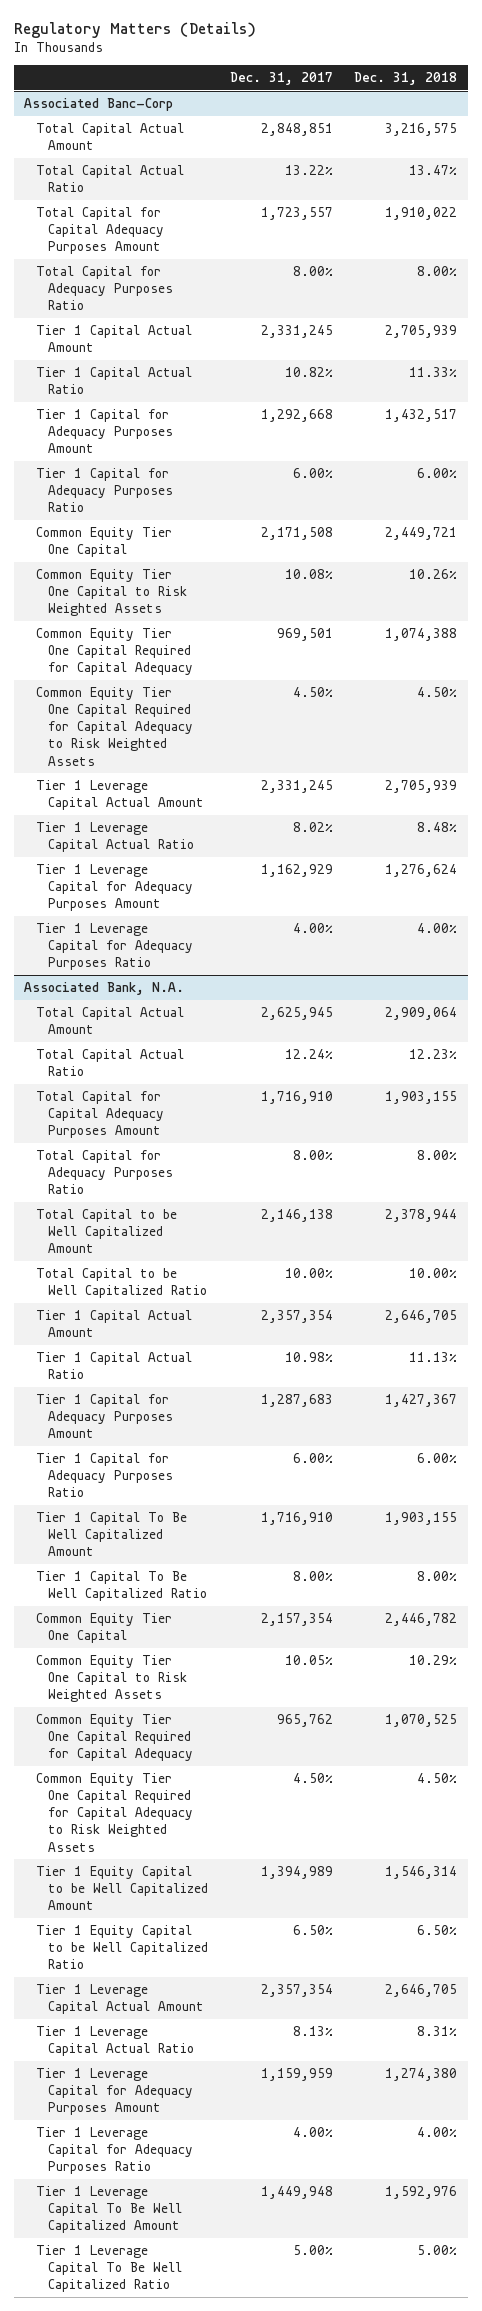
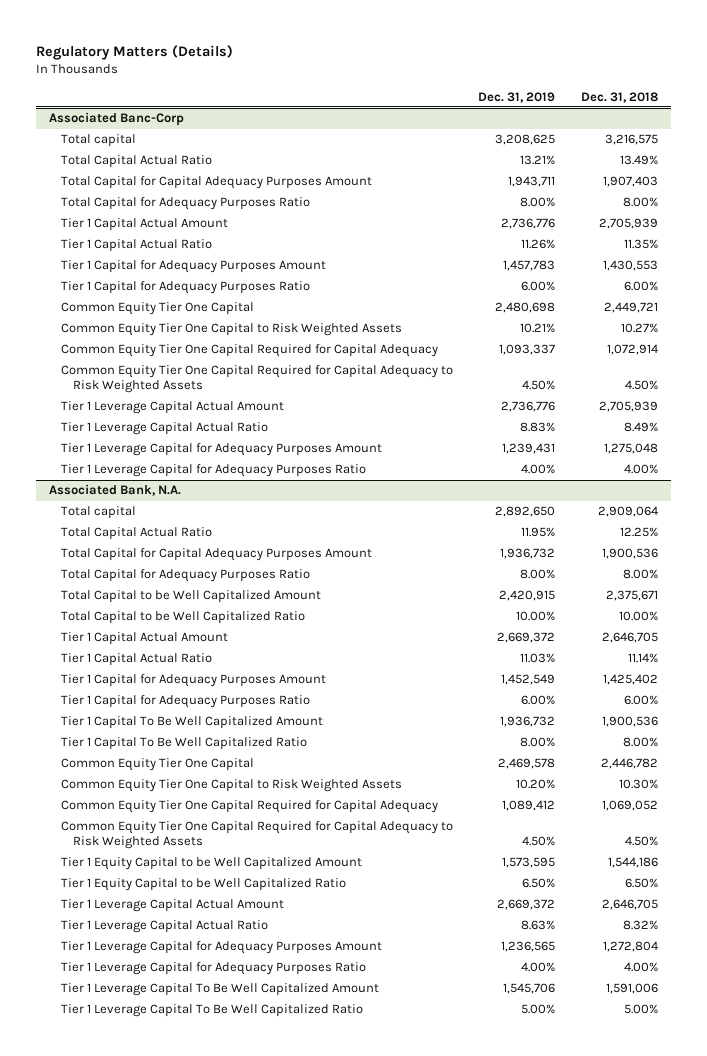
- | Dec. 31, 2017 | Dec. 31, 2018
+ | Dec. 31, 2019 | Dec. 31, 2018
@ Associated Banc-Corp
- Total Capital Actual Amount | 2,848,851 | 3,216,575
- Total Capital Actual Ratio | 13.22% | 13.47%
- Total Capital for Capital Adequacy Purposes Amount | 1,723,557 | 1,910,022
+ Total capital | 3,208,625 | 3,216,575
+ Total Capital Actual Ratio | 13.21% | 13.49%
+ Total Capital for Capital Adequacy Purposes Amount | 1,943,711 | 1,907,403
- Tier 1 Capital Actual Ratio | 10.82% | 11.33%
- Tier 1 Capital for Adequacy Purposes Amount | 1,292,668 | 1,432,517
+ Tier 1 Capital Actual Ratio | 11.26% | 11.35%
+ Tier 1 Capital for Adequacy Purposes Amount | 1,457,783 | 1,430,553
- Common Equity Tier One Capital to Risk Weighted Assets | 10.08% | 10.26%
- Common Equity Tier One Capital Required for Capital Adequacy | 969,501 | 1,074,388
+ Common Equity Tier One Capital to Risk Weighted Assets | 10.21% | 10.27%
+ Common Equity Tier One Capital Required for Capital Adequacy | 1,093,337 | 1,072,914
- Tier 1 Leverage Capital Actual Ratio | 8.02% | 8.48%
- Tier 1 Leverage Capital for Adequacy Purposes Amount | 1,162,929 | 1,276,624
+ Tier 1 Leverage Capital Actual Ratio | 8.83% | 8.49%
+ Tier 1 Leverage Capital for Adequacy Purposes Amount | 1,239,431 | 1,275,048
@ Associated Bank, N.A.
- Total Capital Actual Amount | 2,625,945 | 2,909,064
- Total Capital Actual Ratio | 12.24% | 12.23%
- Total Capital for Capital Adequacy Purposes Amount | 1,716,910 | 1,903,155
+ Total capital | 2,892,650 | 2,909,064
+ Total Capital Actual Ratio | 11.95% | 12.25%
+ Total Capital for Capital Adequacy Purposes Amount | 1,936,732 | 1,900,536
- Total Capital to be Well Capitalized Amount | 2,146,138 | 2,378,944
+ Total Capital to be Well Capitalized Amount | 2,420,915 | 2,375,671
- Tier 1 Capital Actual Ratio | 10.98% | 11.13%
- Tier 1 Capital for Adequacy Purposes Amount | 1,287,683 | 1,427,367
+ Tier 1 Capital Actual Ratio | 11.03% | 11.14%
+ Tier 1 Capital for Adequacy Purposes Amount | 1,452,549 | 1,425,402
- Tier 1 Capital To Be Well Capitalized Amount | 1,716,910 | 1,903,155
+ Tier 1 Capital To Be Well Capitalized Amount | 1,936,732 | 1,900,536
- Common Equity Tier One Capital to Risk Weighted Assets | 10.05% | 10.29%
- Common Equity Tier One Capital Required for Capital Adequacy | 965,762 | 1,070,525
+ Common Equity Tier One Capital to Risk Weighted Assets | 10.20% | 10.30%
+ Common Equity Tier One Capital Required for Capital Adequacy | 1,089,412 | 1,069,052
- Tier 1 Equity Capital to be Well Capitalized Amount | 1,394,989 | 1,546,314
+ Tier 1 Equity Capital to be Well Capitalized Amount | 1,573,595 | 1,544,186
- Tier 1 Leverage Capital Actual Ratio | 8.13% | 8.31%
- Tier 1 Leverage Capital for Adequacy Purposes Amount | 1,159,959 | 1,274,380
+ Tier 1 Leverage Capital Actual Ratio | 8.63% | 8.32%
+ Tier 1 Leverage Capital for Adequacy Purposes Amount | 1,236,565 | 1,272,804
- Tier 1 Leverage Capital To Be Well Capitalized Amount | 1,449,948 | 1,592,976
+ Tier 1 Leverage Capital To Be Well Capitalized Amount | 1,545,706 | 1,591,006

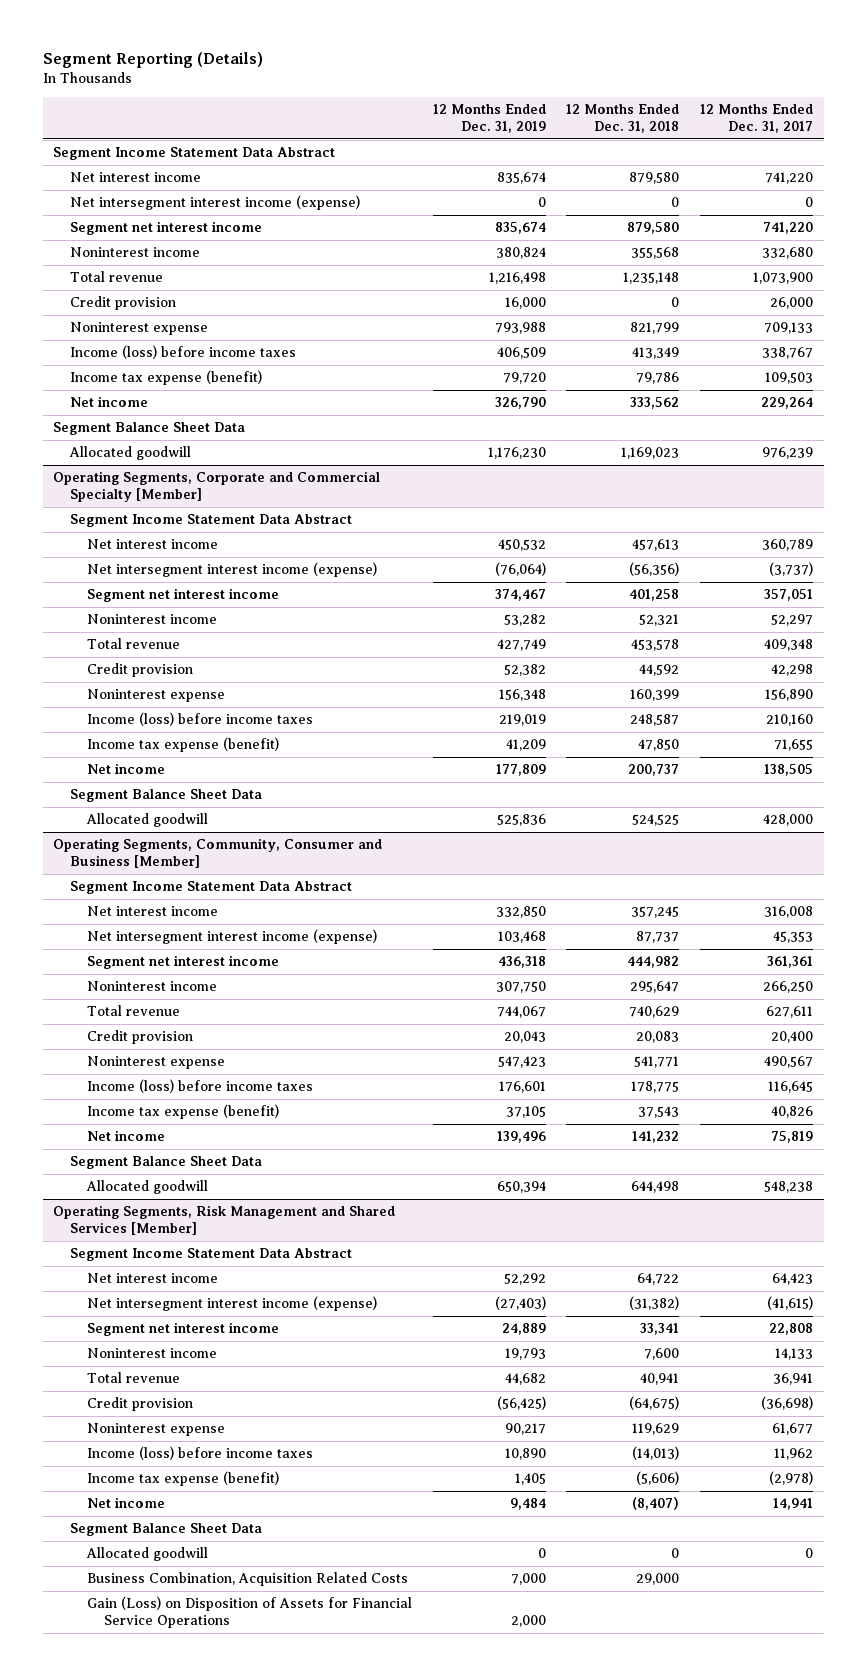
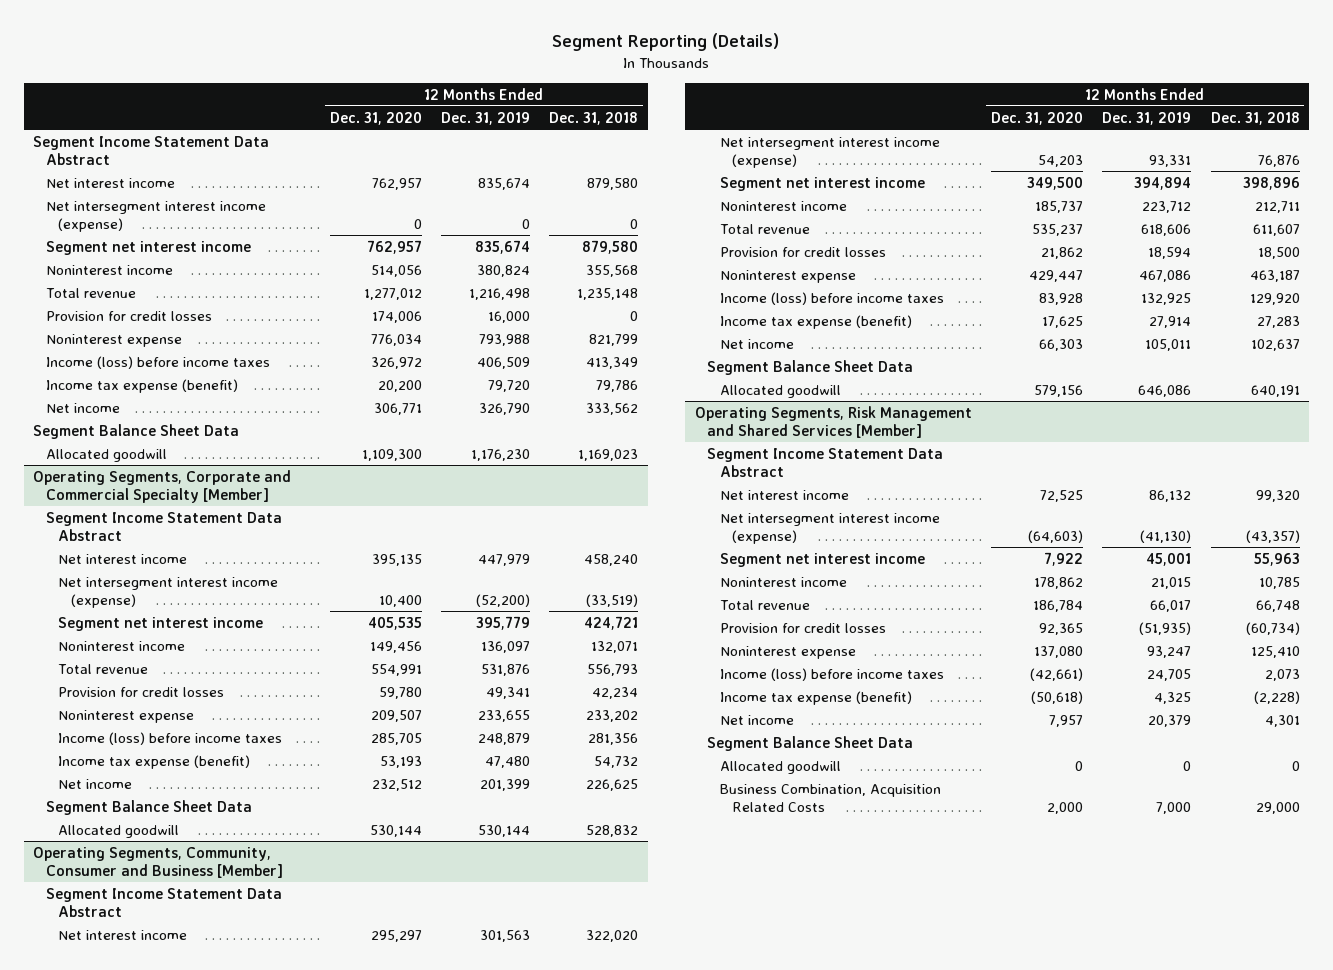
- | 12 Months Ended Dec. 31, 2019 | 12 Months Ended Dec. 31, 2018 | 12 Months Ended Dec. 31, 2017
+ | 12 Months Ended Dec. 31, 2020 | 12 Months Ended Dec. 31, 2019 | 12 Months Ended Dec. 31, 2018
- Credit provision | 16,000 | 0 | 26,000
+ Provision for credit losses | 174,006 | 16,000 | 0
@ Operating Segments, Corporate and Commercial Specialty [Member]
- Net interest income | 450,532 | 457,613 | 360,789
- Net intersegment interest income (expense) | (76,064) | (56,356) | (3,737)
- Segment net interest income | 374,467 | 401,258 | 357,051
- Noninterest income | 53,282 | 52,321 | 52,297
- Total revenue | 427,749 | 453,578 | 409,348
- Credit provision | 52,382 | 44,592 | 42,298
- Noninterest expense | 156,348 | 160,399 | 156,890
- Income (loss) before income taxes | 219,019 | 248,587 | 210,160
- Income tax expense (benefit) | 41,209 | 47,850 | 71,655
- Net income | 177,809 | 200,737 | 138,505
+ Net interest income | 395,135 | 447,979 | 458,240
+ Net intersegment interest income (expense) | 10,400 | (52,200) | (33,519)
+ Segment net interest income | 405,535 | 395,779 | 424,721
+ Noninterest income | 149,456 | 136,097 | 132,071
+ Total revenue | 554,991 | 531,876 | 556,793
+ Provision for credit losses | 59,780 | 49,341 | 42,234
+ Noninterest expense | 209,507 | 233,655 | 233,202
+ Income (loss) before income taxes | 285,705 | 248,879 | 281,356
+ Income tax expense (benefit) | 53,193 | 47,480 | 54,732
+ Net income | 232,512 | 201,399 | 226,625
- Allocated goodwill | 525,836 | 524,525 | 428,000
+ Allocated goodwill | 530,144 | 530,144 | 528,832
@ Operating Segments, Community, Consumer and Business [Member]
- Net interest income | 332,850 | 357,245 | 316,008
- Net intersegment interest income (expense) | 103,468 | 87,737 | 45,353
- Segment net interest income | 436,318 | 444,982 | 361,361
- Noninterest income | 307,750 | 295,647 | 266,250
- Total revenue | 744,067 | 740,629 | 627,611
- Credit provision | 20,043 | 20,083 | 20,400
- Noninterest expense | 547,423 | 541,771 | 490,567
- Income (loss) before income taxes | 176,601 | 178,775 | 116,645
- Income tax expense (benefit) | 37,105 | 37,543 | 40,826
- Net income | 139,496 | 141,232 | 75,819
+ Net interest income | 295,297 | 301,563 | 322,020
+ Net intersegment interest income (expense) | 54,203 | 93,331 | 76,876
+ Segment net interest income | 349,500 | 394,894 | 398,896
+ Noninterest income | 185,737 | 223,712 | 212,711
+ Total revenue | 535,237 | 618,606 | 611,607
+ Provision for credit losses | 21,862 | 18,594 | 18,500
+ Noninterest expense | 429,447 | 467,086 | 463,187
+ Income (loss) before income taxes | 83,928 | 132,925 | 129,920
+ Income tax expense (benefit) | 17,625 | 27,914 | 27,283
+ Net income | 66,303 | 105,011 | 102,637
- Allocated goodwill | 650,394 | 644,498 | 548,238
+ Allocated goodwill | 579,156 | 646,086 | 640,191
@ Operating Segments, Risk Management and Shared Services [Member]
- Net interest income | 52,292 | 64,722 | 64,423
- Net intersegment interest income (expense) | (27,403) | (31,382) | (41,615)
- Segment net interest income | 24,889 | 33,341 | 22,808
- Noninterest income | 19,793 | 7,600 | 14,133
- Total revenue | 44,682 | 40,941 | 36,941
- Credit provision | (56,425) | (64,675) | (36,698)
- Noninterest expense | 90,217 | 119,629 | 61,677
- Income (loss) before income taxes | 10,890 | (14,013) | 11,962
- Income tax expense (benefit) | 1,405 | (5,606) | (2,978)
- Net income | 9,484 | (8,407) | 14,941
+ Net interest income | 72,525 | 86,132 | 99,320
+ Net intersegment interest income (expense) | (64,603) | (41,130) | (43,357)
+ Segment net interest income | 7,922 | 45,001 | 55,963
+ Noninterest income | 178,862 | 21,015 | 10,785
+ Total revenue | 186,784 | 66,017 | 66,748
+ Provision for credit losses | 92,365 | (51,935) | (60,734)
+ Noninterest expense | 137,080 | 93,247 | 125,410
+ Income (loss) before income taxes | (42,661) | 24,705 | 2,073
+ Income tax expense (benefit) | (50,618) | 4,325 | (2,228)
+ Net income | 7,957 | 20,379 | 4,301
- Gain (Loss) on Disposition of Assets for Financial Service Operations | 2,000 | |

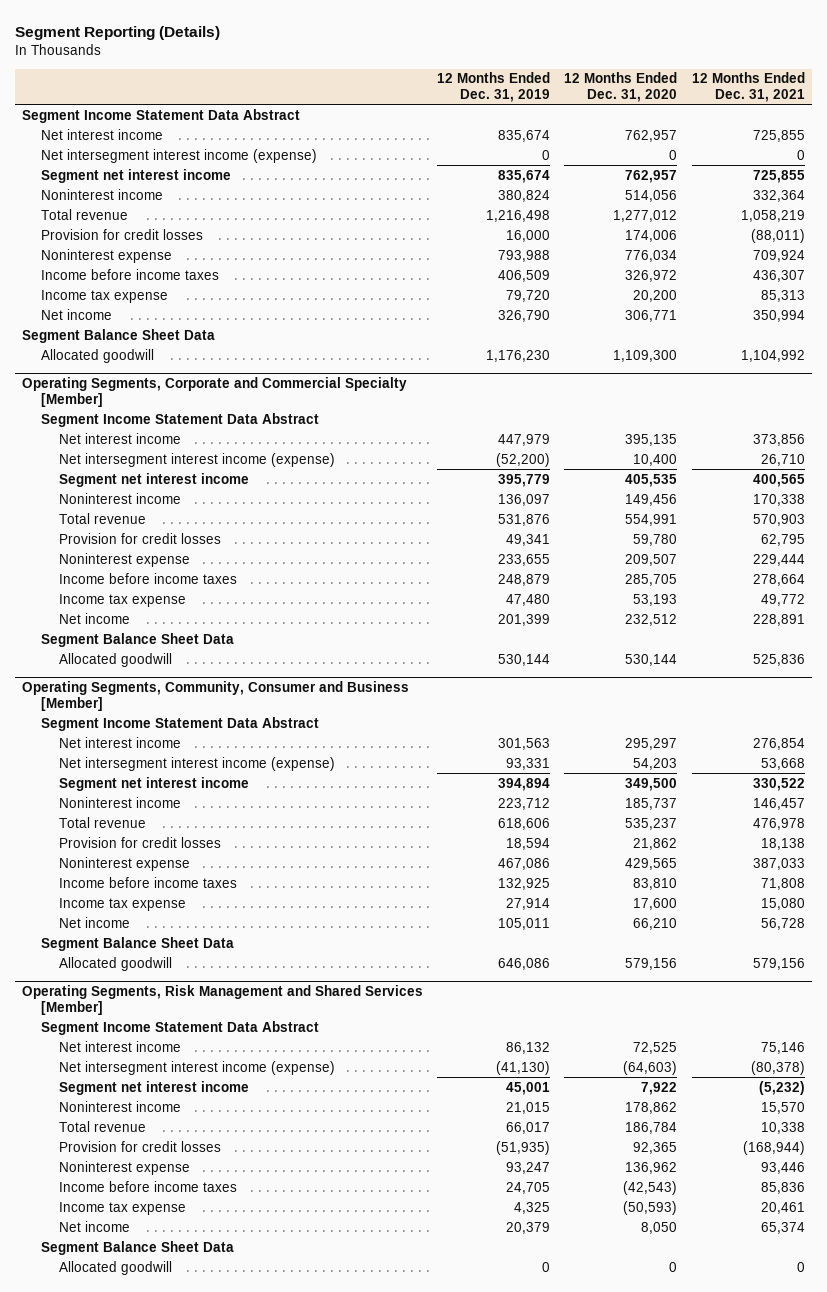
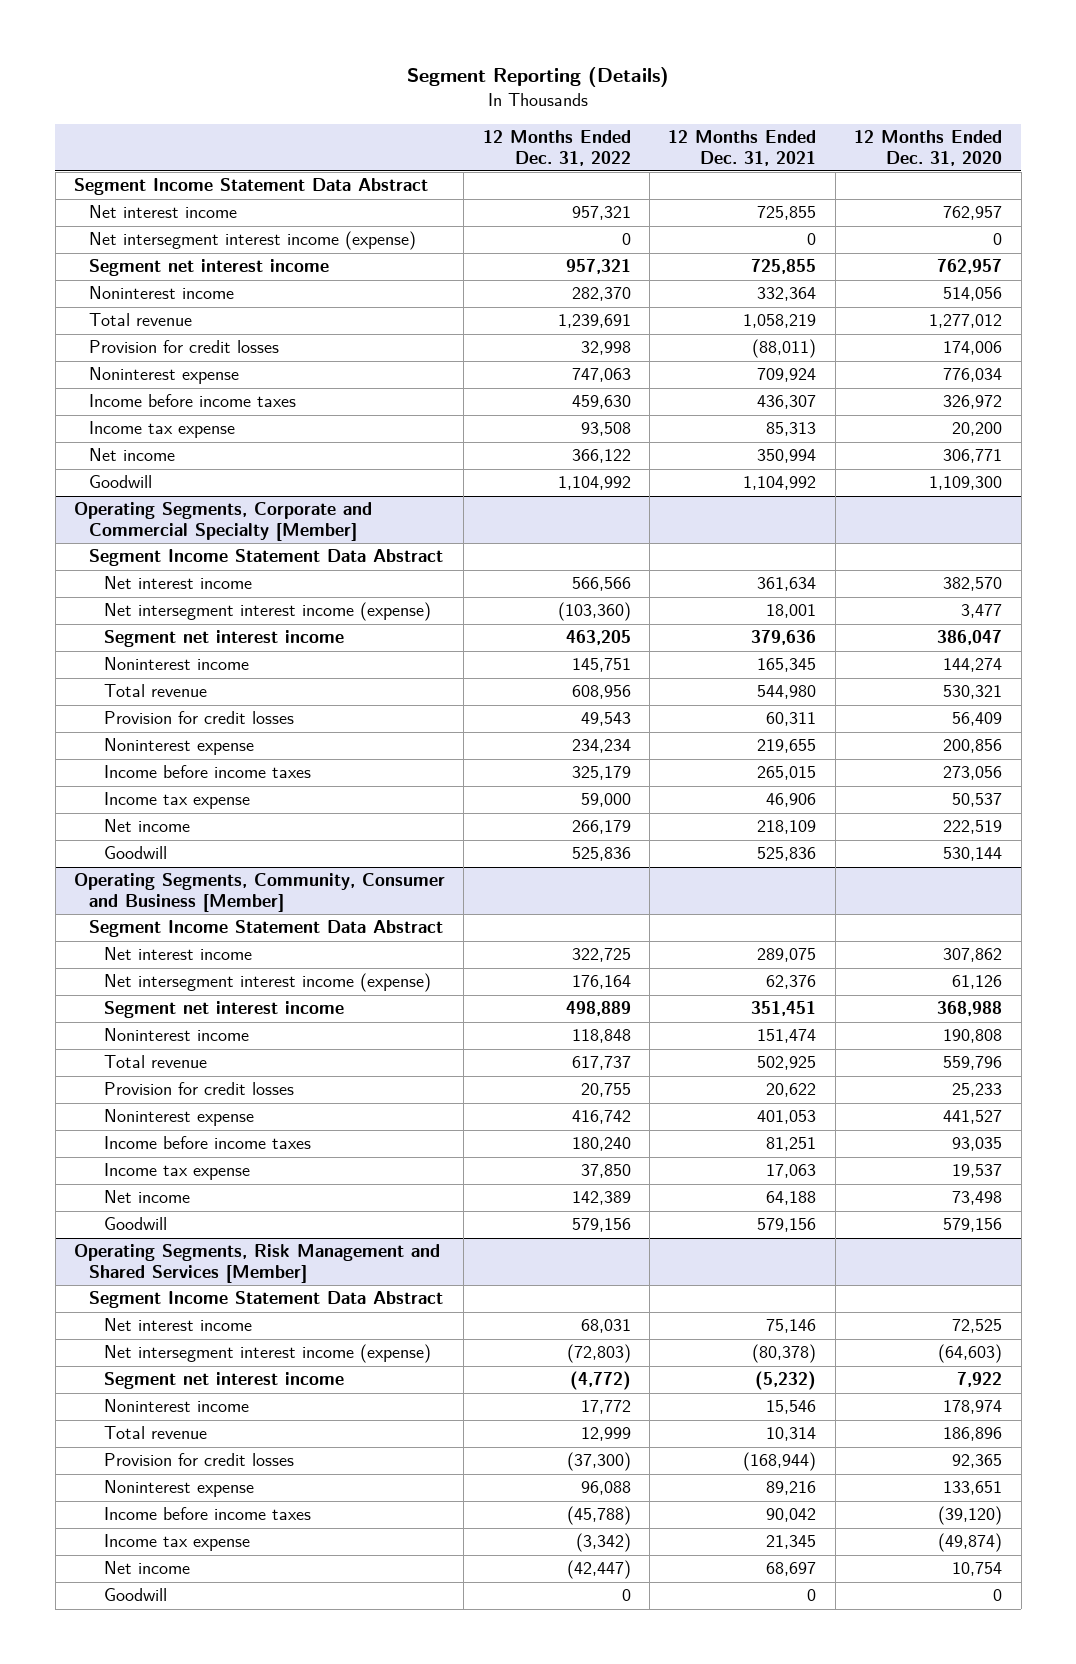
- | 12 Months Ended Dec. 31, 2019 | 12 Months Ended Dec. 31, 2020 | 12 Months Ended Dec. 31, 2021
+ | 12 Months Ended Dec. 31, 2022 | 12 Months Ended Dec. 31, 2021 | 12 Months Ended Dec. 31, 2020
- Segment Balance Sheet Data
- Allocated goodwill | 1,176,230 | 1,109,300 | 1,104,992
+ Goodwill | 1,104,992 | 1,104,992 | 1,109,300
@ Operating Segments, Corporate and Commercial Specialty [Member]
- Net interest income | 447,979 | 395,135 | 373,856
- Net intersegment interest income (expense) | (52,200) | 10,400 | 26,710
- Segment net interest income | 395,779 | 405,535 | 400,565
- Noninterest income | 136,097 | 149,456 | 170,338
- Total revenue | 531,876 | 554,991 | 570,903
- Provision for credit losses | 49,341 | 59,780 | 62,795
- Noninterest expense | 233,655 | 209,507 | 229,444
- Income before income taxes | 248,879 | 285,705 | 278,664
- Income tax expense | 47,480 | 53,193 | 49,772
- Net income | 201,399 | 232,512 | 228,891
- Segment Balance Sheet Data
- Allocated goodwill | 530,144 | 530,144 | 525,836
+ Net interest income | 566,566 | 361,634 | 382,570
+ Net intersegment interest income (expense) | (103,360) | 18,001 | 3,477
+ Segment net interest income | 463,205 | 379,636 | 386,047
+ Noninterest income | 145,751 | 165,345 | 144,274
+ Total revenue | 608,956 | 544,980 | 530,321
+ Provision for credit losses | 49,543 | 60,311 | 56,409
+ Noninterest expense | 234,234 | 219,655 | 200,856
+ Income before income taxes | 325,179 | 265,015 | 273,056
+ Income tax expense | 59,000 | 46,906 | 50,537
+ Net income | 266,179 | 218,109 | 222,519
+ Goodwill | 525,836 | 525,836 | 530,144
@ Operating Segments, Community, Consumer and Business [Member]
- Net interest income | 301,563 | 295,297 | 276,854
- Net intersegment interest income (expense) | 93,331 | 54,203 | 53,668
- Segment net interest income | 394,894 | 349,500 | 330,522
- Noninterest income | 223,712 | 185,737 | 146,457
- Total revenue | 618,606 | 535,237 | 476,978
- Provision for credit losses | 18,594 | 21,862 | 18,138
- Noninterest expense | 467,086 | 429,565 | 387,033
- Income before income taxes | 132,925 | 83,810 | 71,808
- Income tax expense | 27,914 | 17,600 | 15,080
- Net income | 105,011 | 66,210 | 56,728
- Segment Balance Sheet Data
- Allocated goodwill | 646,086 | 579,156 | 579,156
+ Net interest income | 322,725 | 289,075 | 307,862
+ Net intersegment interest income (expense) | 176,164 | 62,376 | 61,126
+ Segment net interest income | 498,889 | 351,451 | 368,988
+ Noninterest income | 118,848 | 151,474 | 190,808
+ Total revenue | 617,737 | 502,925 | 559,796
+ Provision for credit losses | 20,755 | 20,622 | 25,233
+ Noninterest expense | 416,742 | 401,053 | 441,527
+ Income before income taxes | 180,240 | 81,251 | 93,035
+ Income tax expense | 37,850 | 17,063 | 19,537
+ Net income | 142,389 | 64,188 | 73,498
+ Goodwill | 579,156 | 579,156 | 579,156
@ Operating Segments, Risk Management and Shared Services [Member]
- Noninterest income | 21,015 | 178,862 | 15,570
- Total revenue | 66,017 | 186,784 | 10,338
+ Noninterest income | 17,772 | 15,546 | 178,974
+ Total revenue | 12,999 | 10,314 | 186,896
- Noninterest expense | 93,247 | 136,962 | 93,446
- Income before income taxes | 24,705 | (42,543) | 85,836
- Income tax expense | 4,325 | (50,593) | 20,461
- Net income | 20,379 | 8,050 | 65,374
- Segment Balance Sheet Data
- Allocated goodwill | 0 | 0 | 0
+ Noninterest expense | 96,088 | 89,216 | 133,651
+ Income before income taxes | (45,788) | 90,042 | (39,120)
+ Income tax expense | (3,342) | 21,345 | (49,874)
+ Net income | (42,447) | 68,697 | 10,754
+ Goodwill | 0 | 0 | 0

